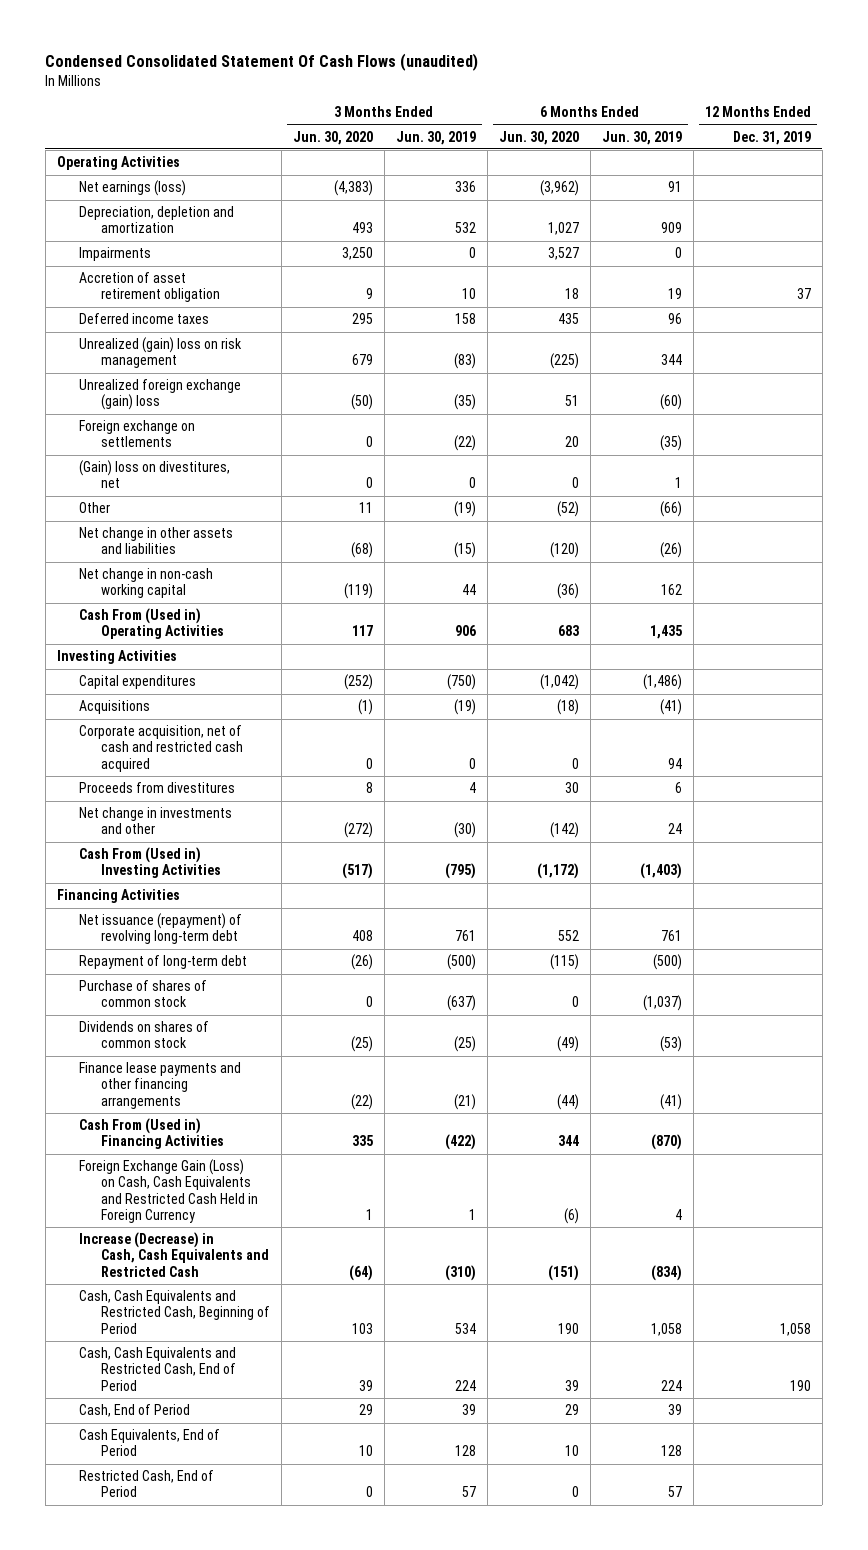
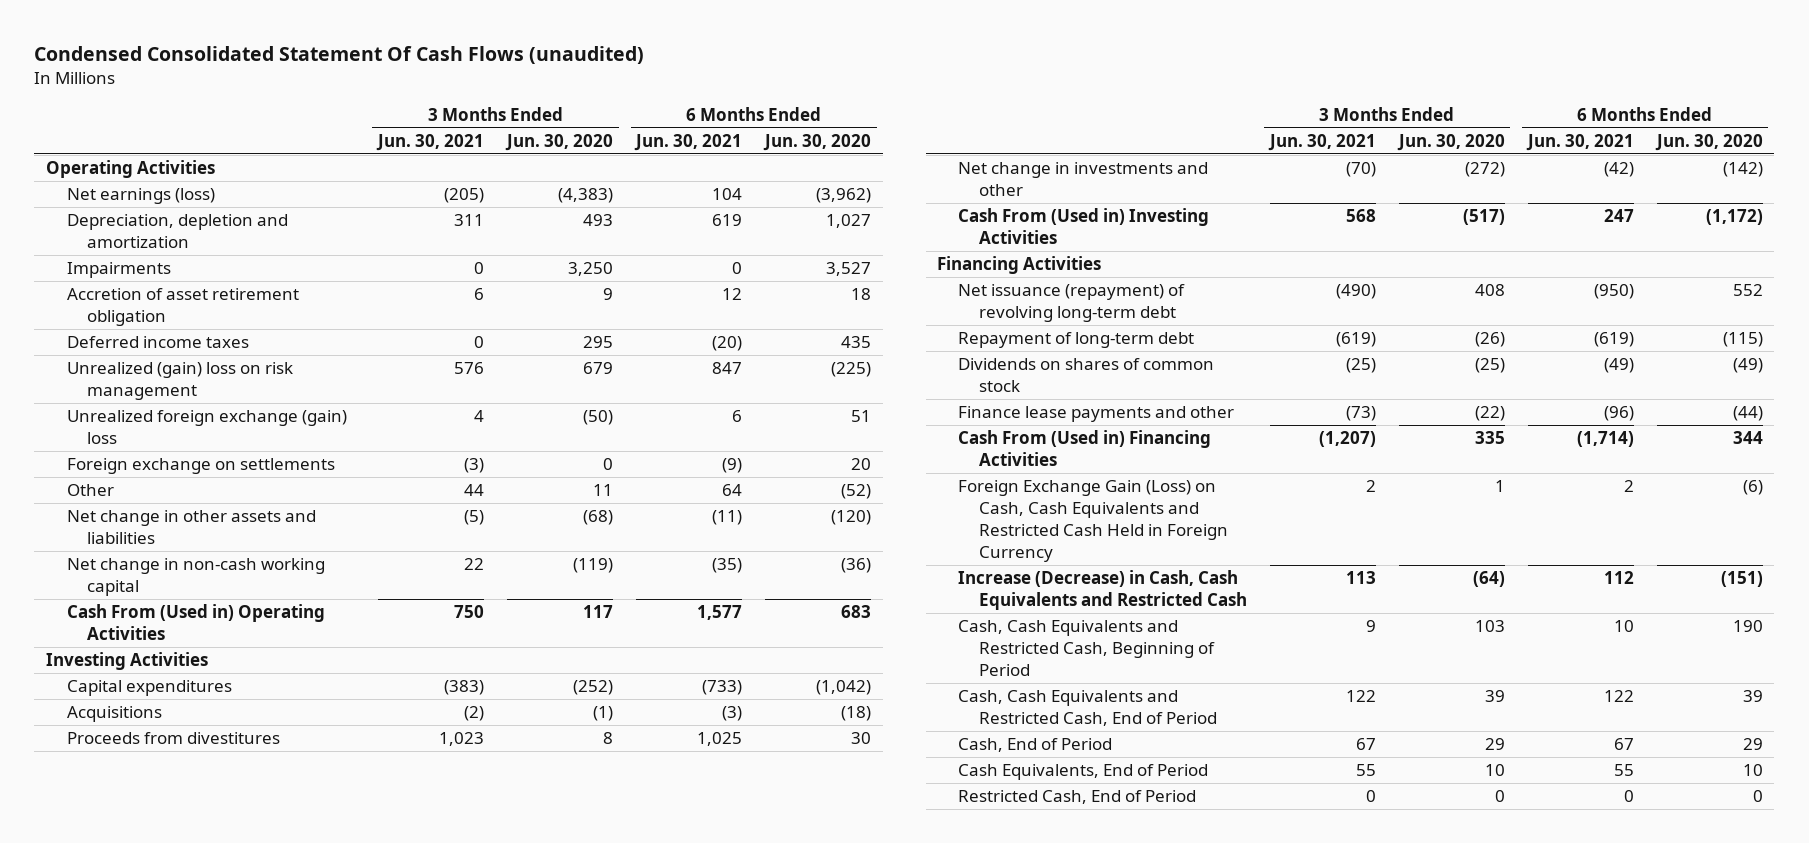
- | 3 Months Ended Jun. 30, 2020 | 3 Months Ended Jun. 30, 2019 | 6 Months Ended Jun. 30, 2020 | 6 Months Ended Jun. 30, 2019 | 12 Months Ended Dec. 31, 2019
+ | 3 Months Ended Jun. 30, 2021 | 3 Months Ended Jun. 30, 2020 | 6 Months Ended Jun. 30, 2021 | 6 Months Ended Jun. 30, 2020
- (Gain) loss on divestitures, net | 0 | 0 | 0 | 1 |
- Corporate acquisition, net of cash and restricted cash acquired | 0 | 0 | 0 | 94 |
- Purchase of shares of common stock | 0 | (637) | 0 | (1,037) |
- Finance lease payments and other financing arrangements | (22) | (21) | (44) | (41) |
+ Finance lease payments and other | (73) | (22) | (96) | (44)

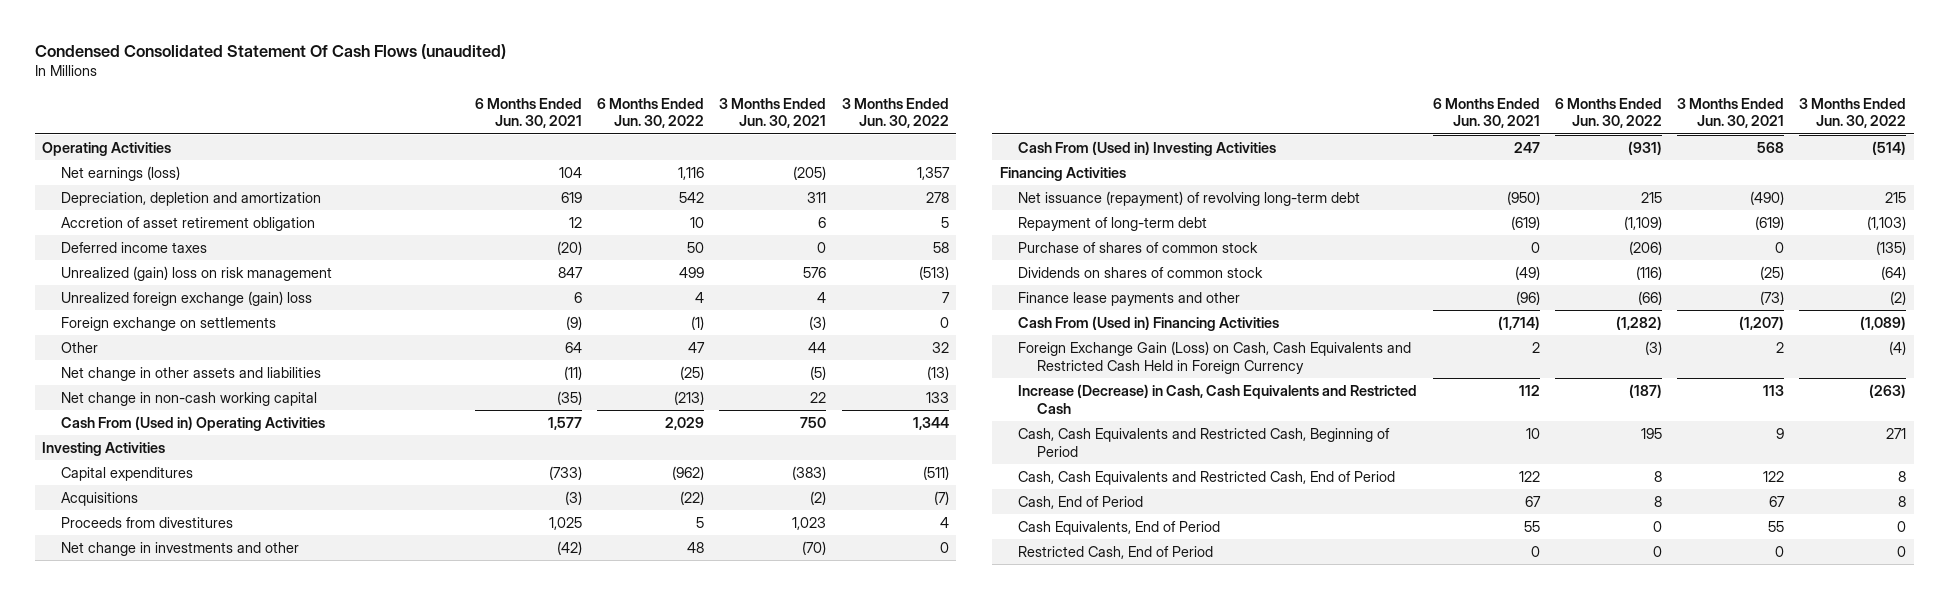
- | 3 Months Ended Jun. 30, 2021 | 3 Months Ended Jun. 30, 2020 | 6 Months Ended Jun. 30, 2021 | 6 Months Ended Jun. 30, 2020
+ | 6 Months Ended Jun. 30, 2021 | 6 Months Ended Jun. 30, 2022 | 3 Months Ended Jun. 30, 2021 | 3 Months Ended Jun. 30, 2022
- Impairments | 0 | 3,250 | 0 | 3,527
+ Purchase of shares of common stock | 0 | (206) | 0 | (135)

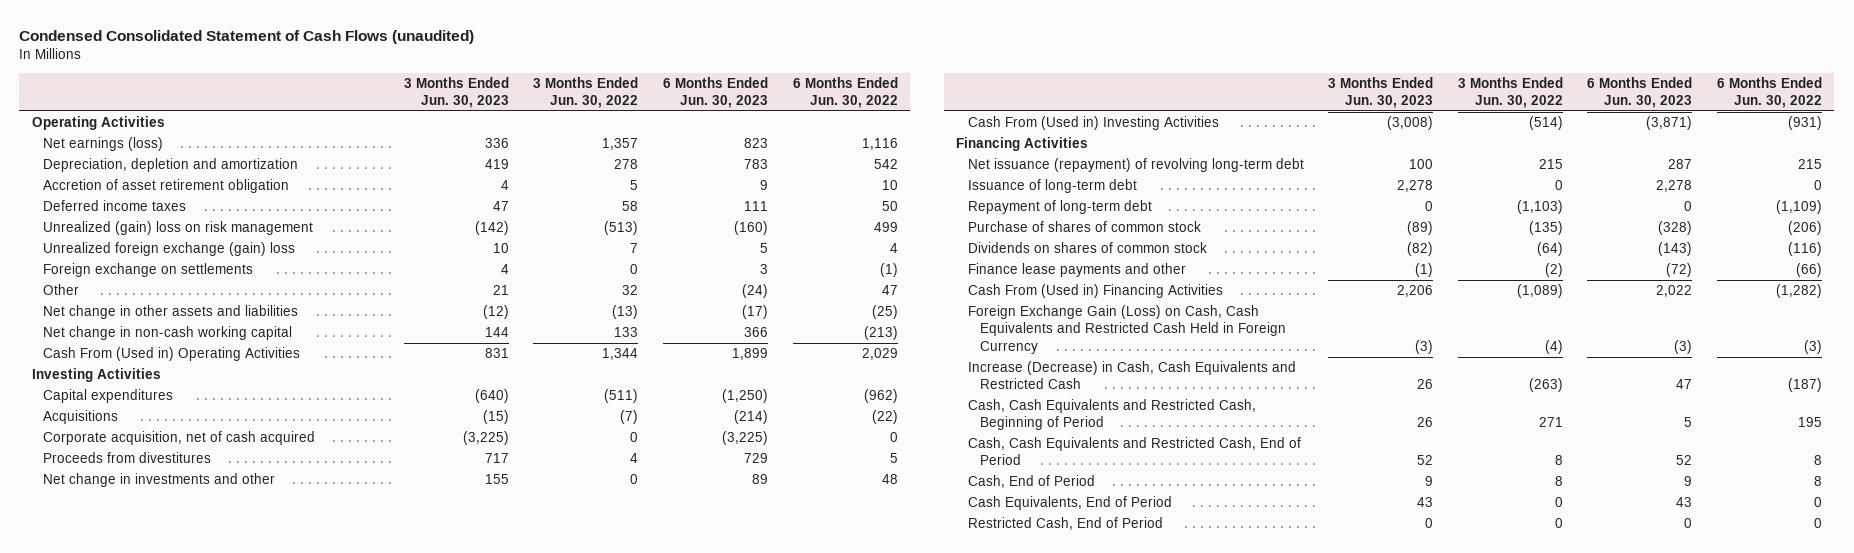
- Condensed Consolidated Statement Of Cash Flows (unaudited)
+ Condensed Consolidated Statement of Cash Flows (unaudited)
- | 6 Months Ended Jun. 30, 2021 | 6 Months Ended Jun. 30, 2022 | 3 Months Ended Jun. 30, 2021 | 3 Months Ended Jun. 30, 2022
+ | 3 Months Ended Jun. 30, 2023 | 3 Months Ended Jun. 30, 2022 | 6 Months Ended Jun. 30, 2023 | 6 Months Ended Jun. 30, 2022
+ Corporate acquisition, net of cash acquired | (3,225) | 0 | (3,225) | 0
+ Issuance of long-term debt | 2,278 | 0 | 2,278 | 0

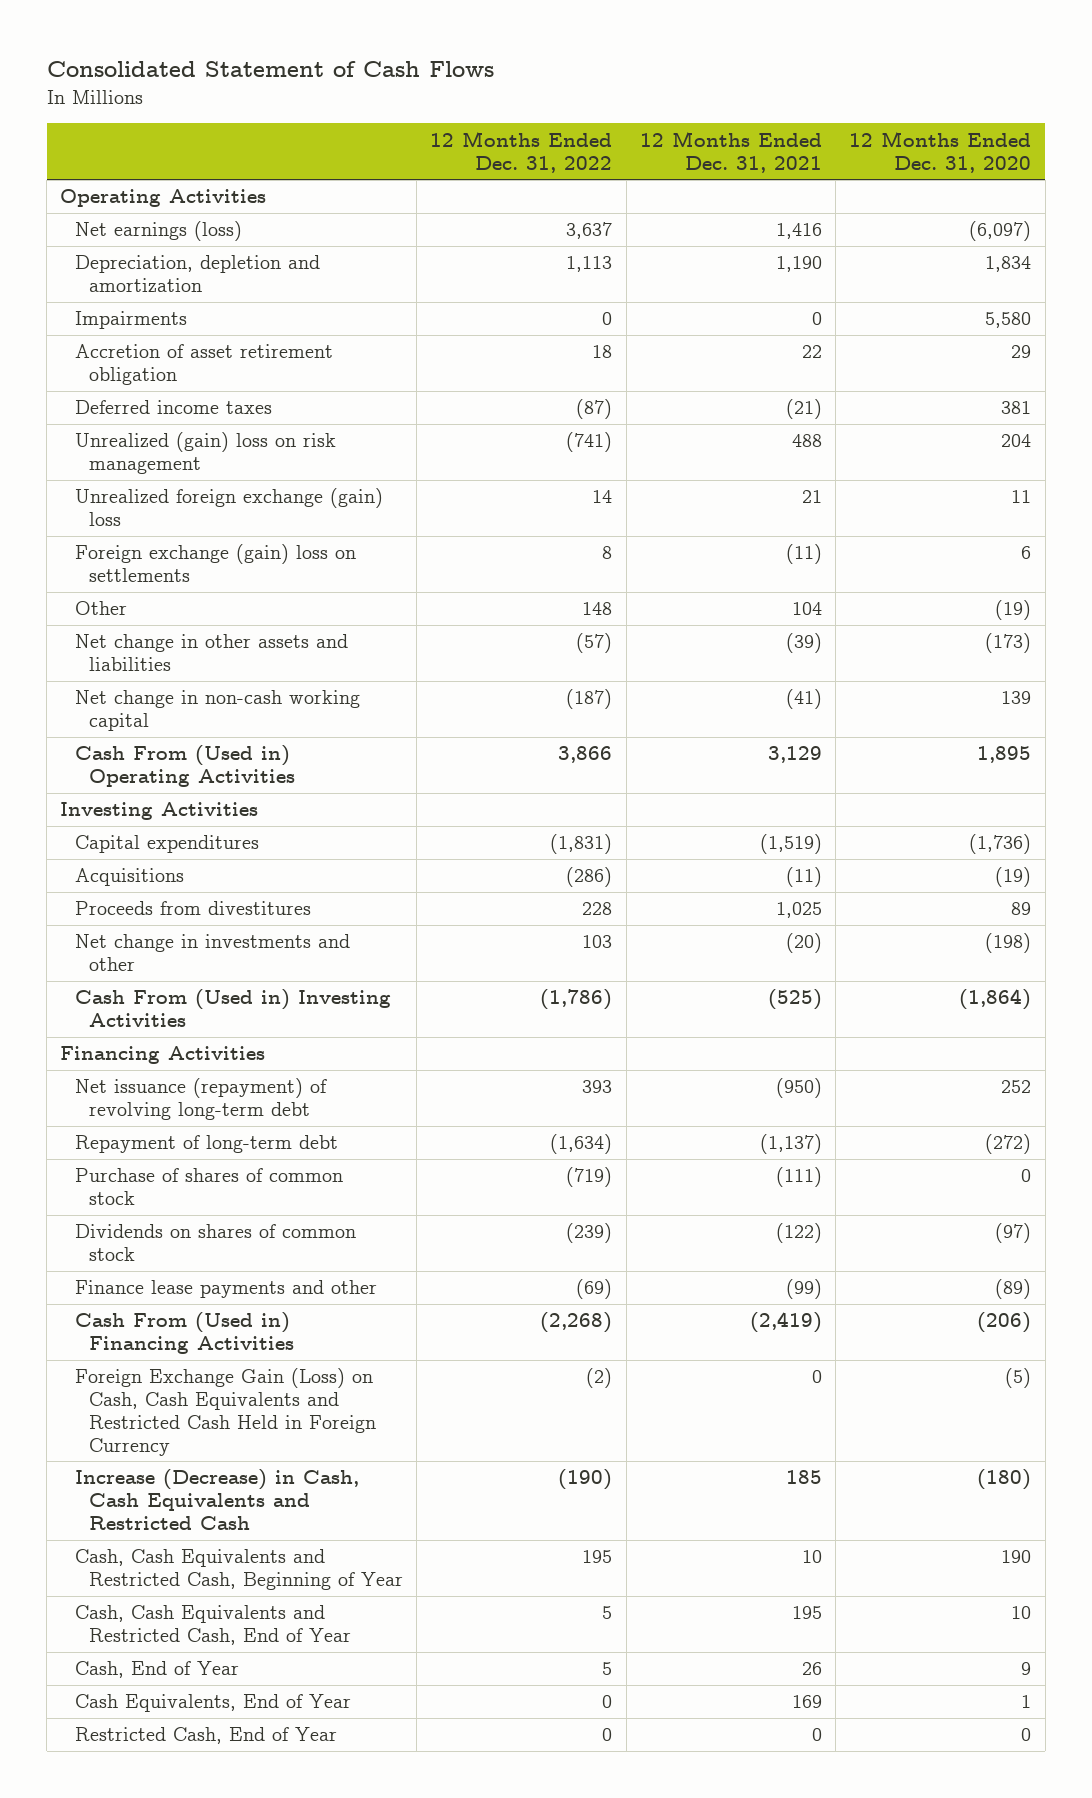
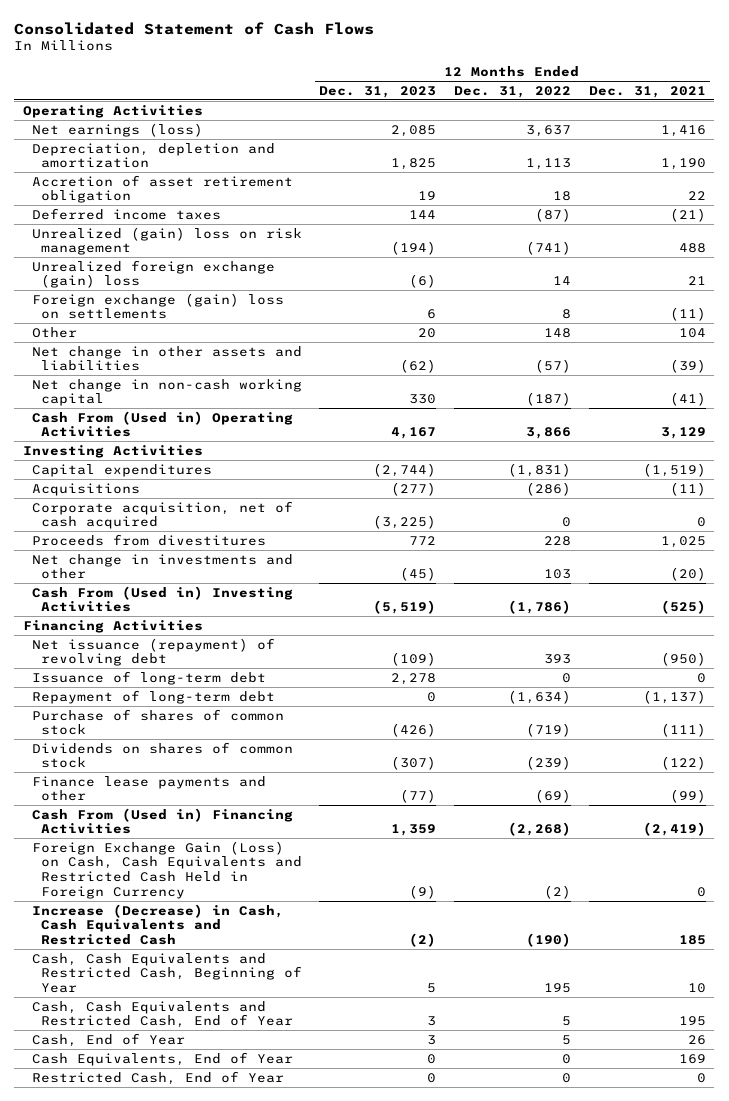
- | 12 Months Ended Dec. 31, 2022 | 12 Months Ended Dec. 31, 2021 | 12 Months Ended Dec. 31, 2020
+ | 12 Months Ended Dec. 31, 2023 | 12 Months Ended Dec. 31, 2022 | 12 Months Ended Dec. 31, 2021
- Impairments | 0 | 0 | 5,580
+ Corporate acquisition, net of cash acquired | (3,225) | 0 | 0
- Net issuance (repayment) of revolving long-term debt | 393 | (950) | 252
+ Net issuance (repayment) of revolving debt | (109) | 393 | (950)
+ Issuance of long-term debt | 2,278 | 0 | 0

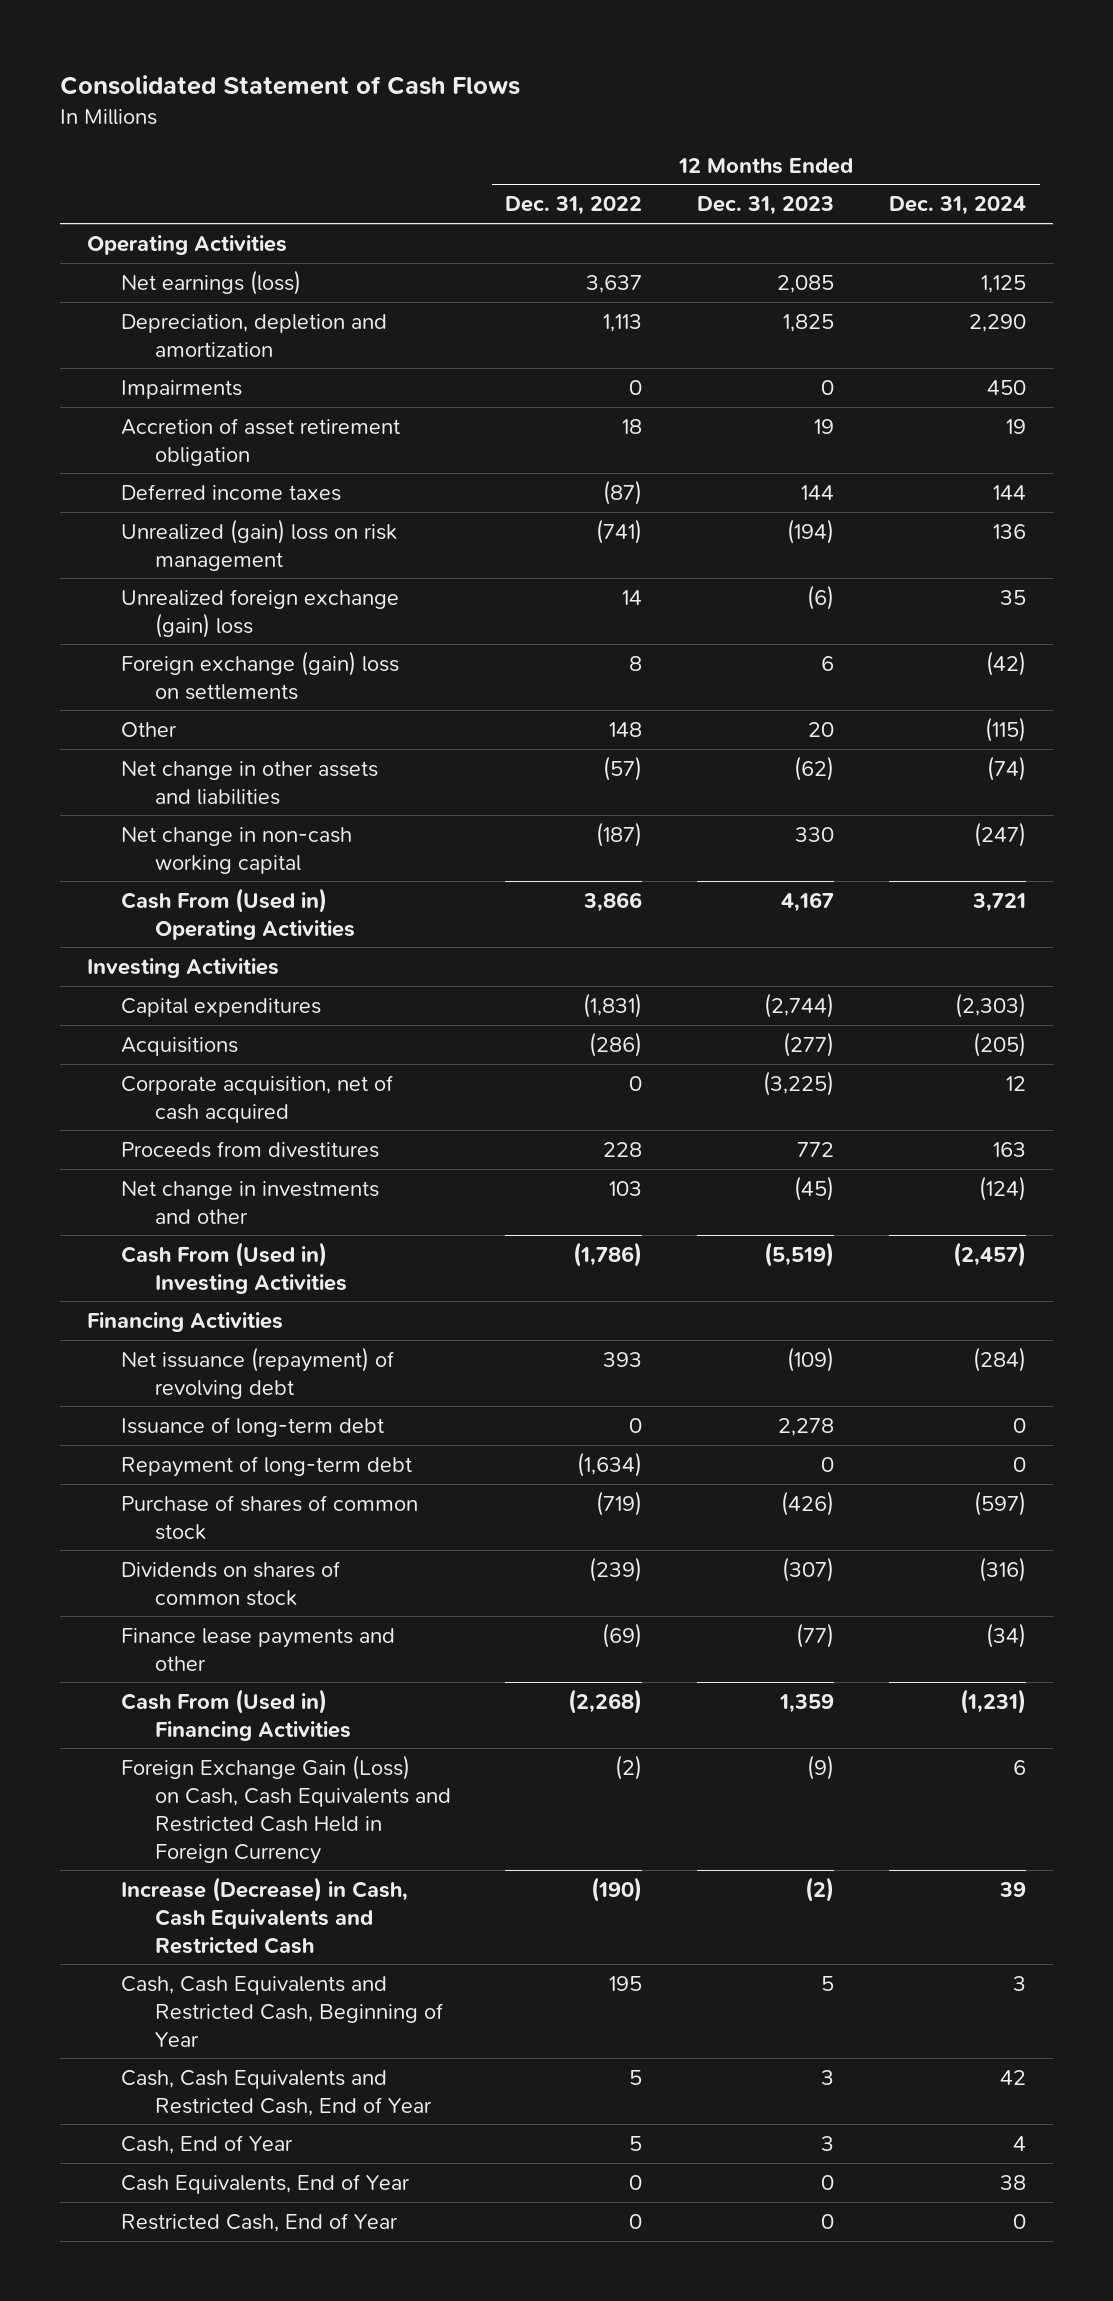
- | 12 Months Ended Dec. 31, 2023 | 12 Months Ended Dec. 31, 2022 | 12 Months Ended Dec. 31, 2021
+ | 12 Months Ended Dec. 31, 2022 | 12 Months Ended Dec. 31, 2023 | 12 Months Ended Dec. 31, 2024
+ Impairments | 0 | 0 | 450

